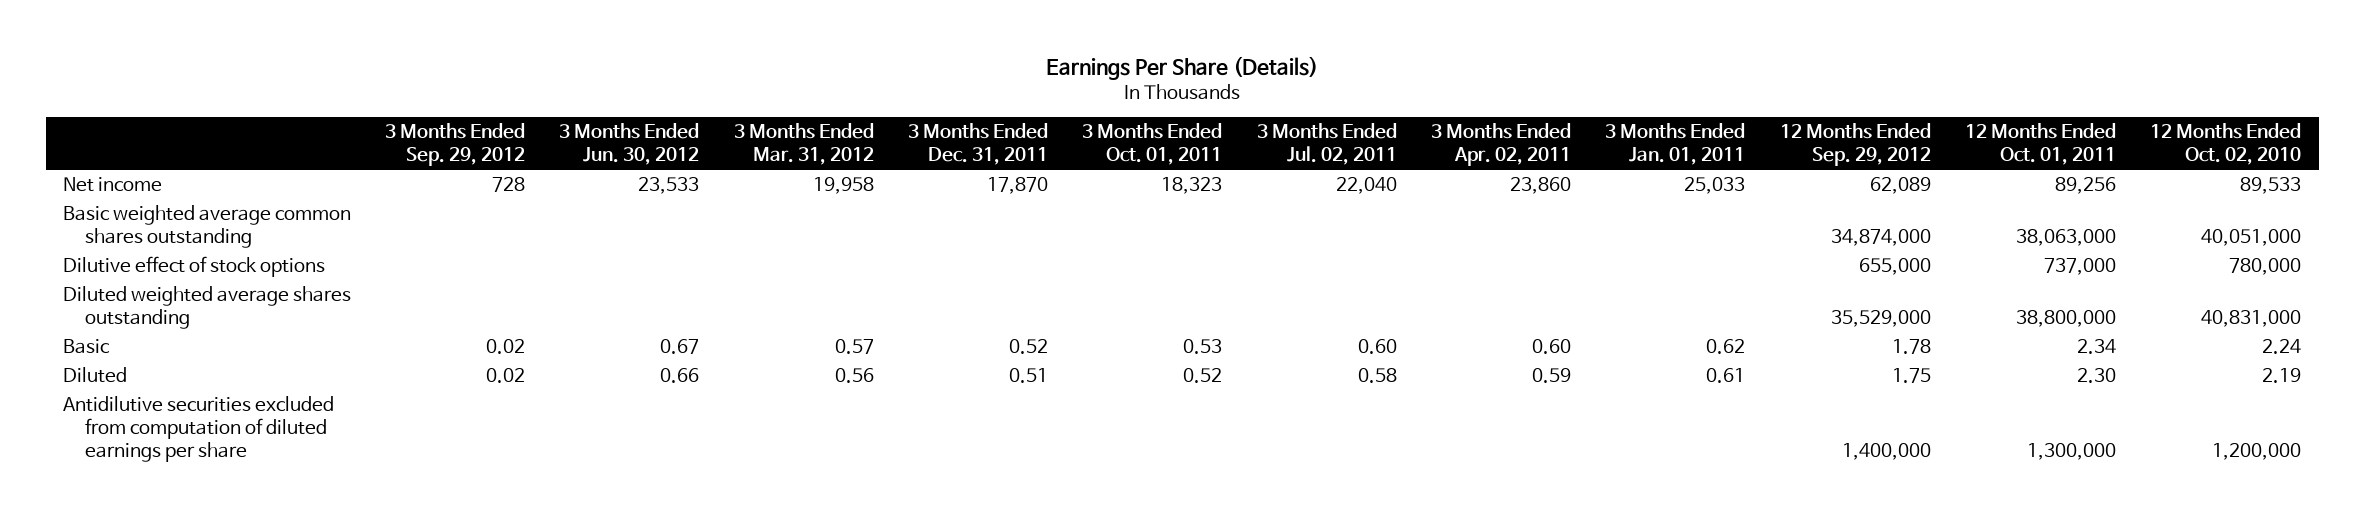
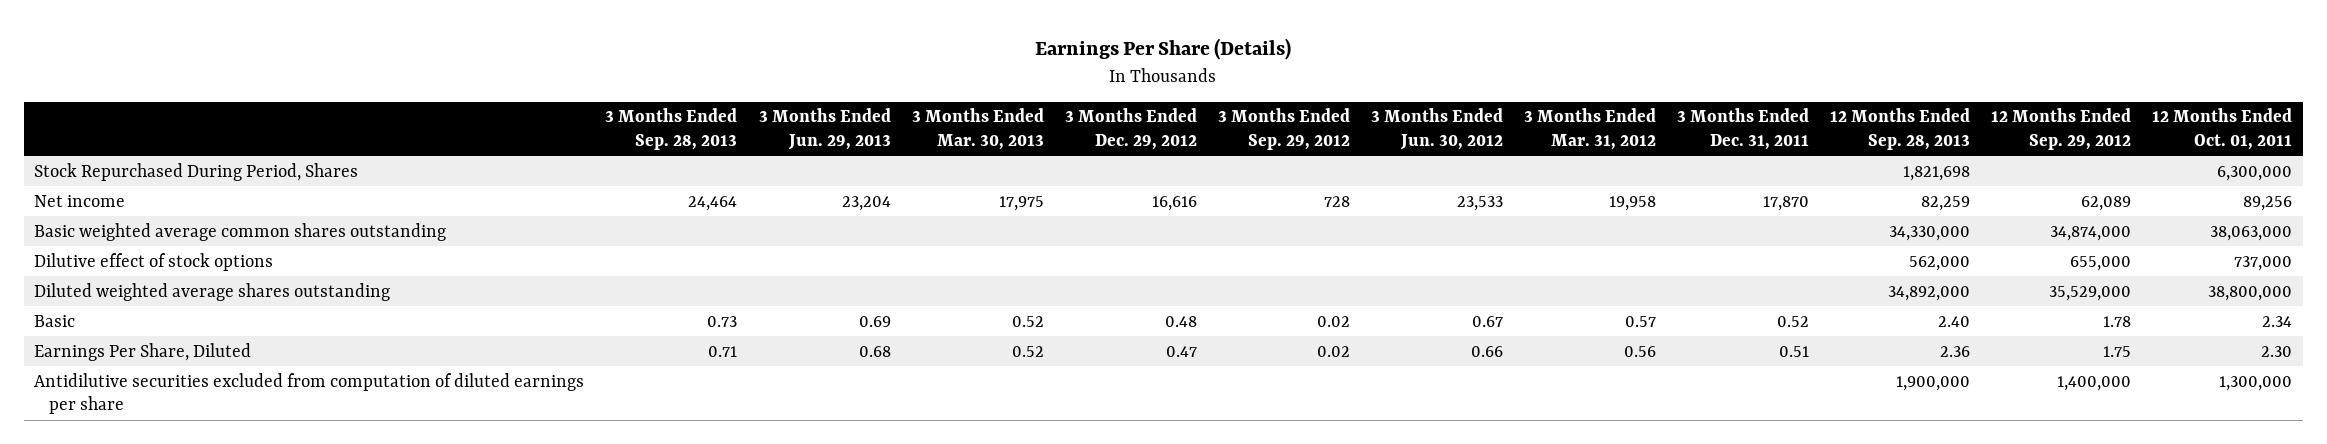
- | 3 Months Ended Sep. 29, 2012 | 3 Months Ended Jun. 30, 2012 | 3 Months Ended Mar. 31, 2012 | 3 Months Ended Dec. 31, 2011 | 3 Months Ended Oct. 01, 2011 | 3 Months Ended Jul. 02, 2011 | 3 Months Ended Apr. 02, 2011 | 3 Months Ended Jan. 01, 2011 | 12 Months Ended Sep. 29, 2012 | 12 Months Ended Oct. 01, 2011 | 12 Months Ended Oct. 02, 2010
+ | 3 Months Ended Sep. 28, 2013 | 3 Months Ended Jun. 29, 2013 | 3 Months Ended Mar. 30, 2013 | 3 Months Ended Dec. 29, 2012 | 3 Months Ended Sep. 29, 2012 | 3 Months Ended Jun. 30, 2012 | 3 Months Ended Mar. 31, 2012 | 3 Months Ended Dec. 31, 2011 | 12 Months Ended Sep. 28, 2013 | 12 Months Ended Sep. 29, 2012 | 12 Months Ended Oct. 01, 2011
+ Stock Repurchased During Period, Shares | | | | | | | | | 1,821,698 | | 6,300,000
- Diluted | 0.02 | 0.66 | 0.56 | 0.51 | 0.52 | 0.58 | 0.59 | 0.61 | 1.75 | 2.30 | 2.19
+ Earnings Per Share, Diluted | 0.71 | 0.68 | 0.52 | 0.47 | 0.02 | 0.66 | 0.56 | 0.51 | 2.36 | 1.75 | 2.30

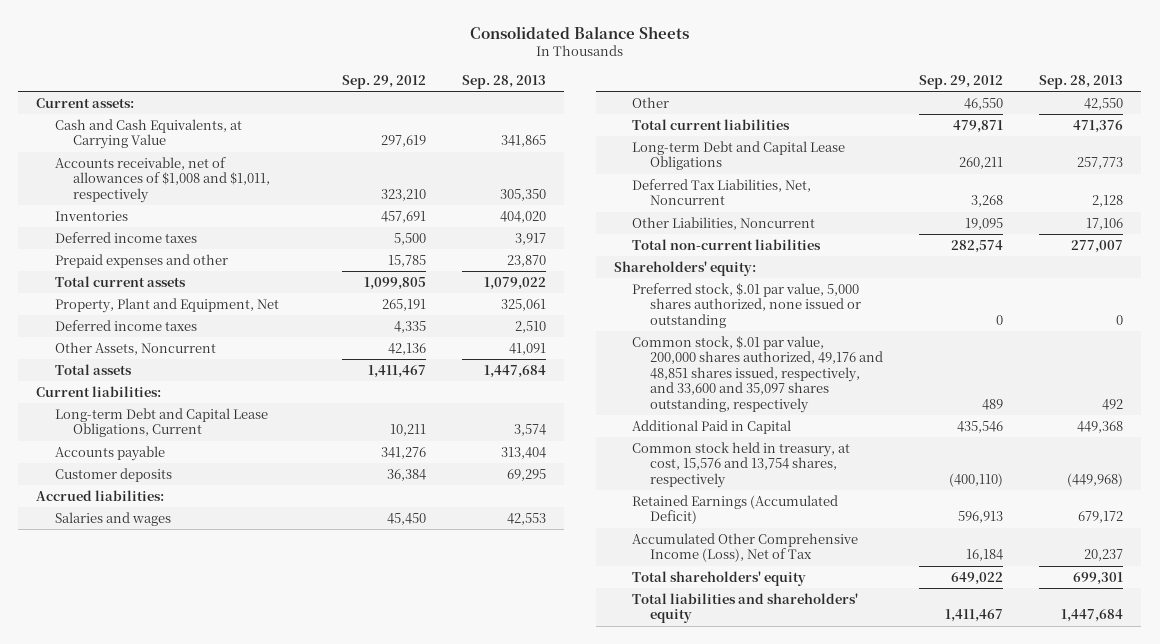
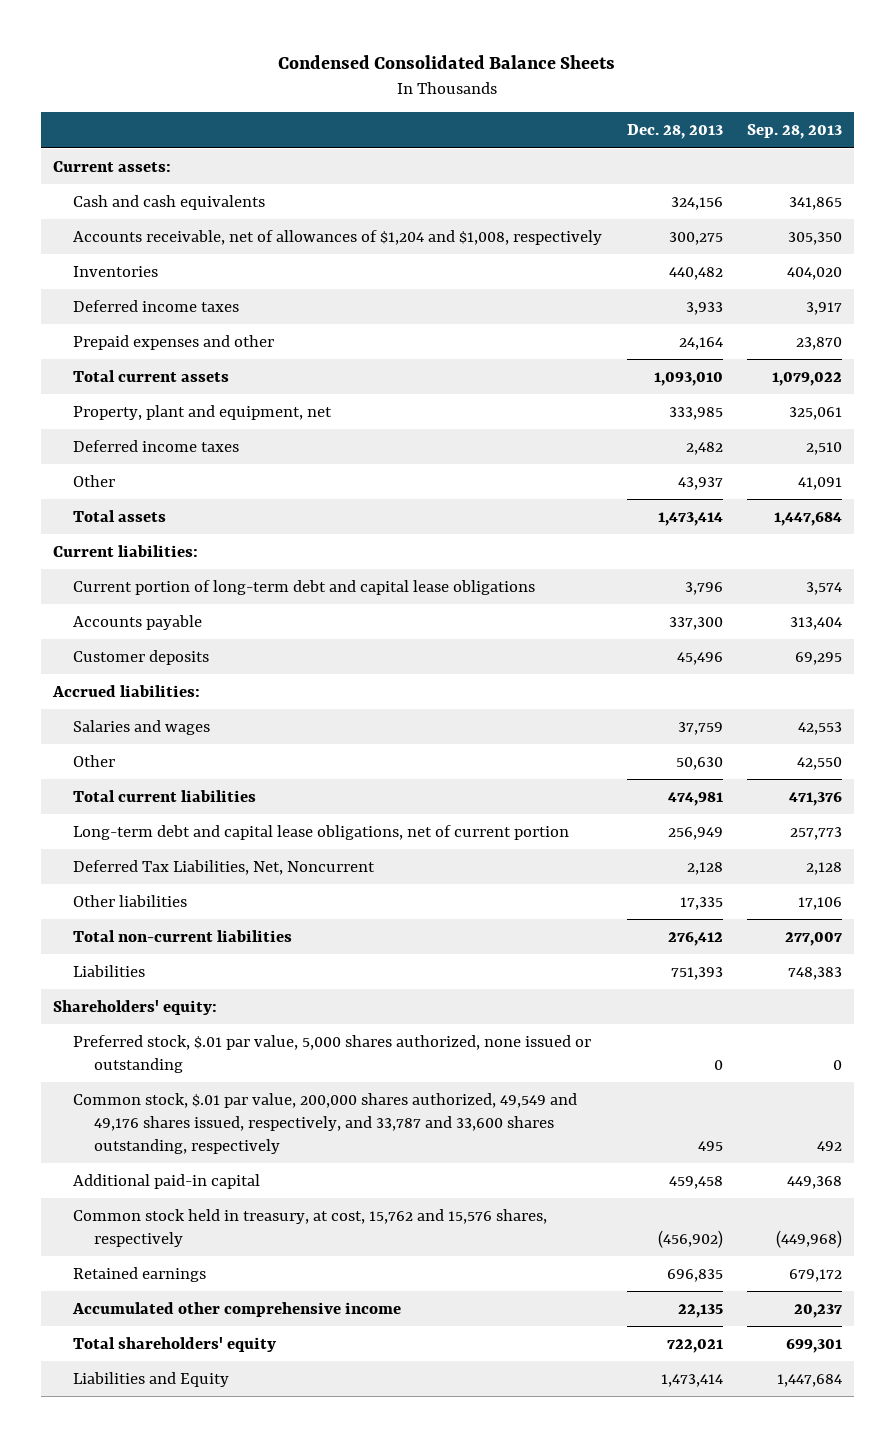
- Consolidated Balance Sheets
+ Condensed Consolidated Balance Sheets
- | Sep. 29, 2012 | Sep. 28, 2013
+ | Dec. 28, 2013 | Sep. 28, 2013
- Cash and Cash Equivalents, at Carrying Value | 297,619 | 341,865
- Accounts receivable, net of allowances of $1,008 and $1,011, respectively | 323,210 | 305,350
+ Cash and cash equivalents | 324,156 | 341,865
+ Accounts receivable, net of allowances of $1,204 and $1,008, respectively | 300,275 | 305,350
- Property, Plant and Equipment, Net | 265,191 | 325,061
+ Property, plant and equipment, net | 333,985 | 325,061
- Other Assets, Noncurrent | 42,136 | 41,091
+ Other | 43,937 | 41,091
- Long-term Debt and Capital Lease Obligations, Current | 10,211 | 3,574
+ Current portion of long-term debt and capital lease obligations | 3,796 | 3,574
- Long-term Debt and Capital Lease Obligations | 260,211 | 257,773
+ Long-term debt and capital lease obligations, net of current portion | 256,949 | 257,773
- Other Liabilities, Noncurrent | 19,095 | 17,106
+ Other liabilities | 17,335 | 17,106
+ Liabilities | 751,393 | 748,383
- Common stock, $.01 par value, 200,000 shares authorized, 49,176 and 48,851 shares issued, respectively, and 33,600 and 35,097 shares outstanding, respectively | 489 | 492
- Additional Paid in Capital | 435,546 | 449,368
- Common stock held in treasury, at cost, 15,576 and 13,754 shares, respectively | (400,110) | (449,968)
- Retained Earnings (Accumulated Deficit) | 596,913 | 679,172
- Accumulated Other Comprehensive Income (Loss), Net of Tax | 16,184 | 20,237
+ Common stock, $.01 par value, 200,000 shares authorized, 49,549 and 49,176 shares issued, respectively, and 33,787 and 33,600 shares outstanding, respectively | 495 | 492
+ Additional paid-in capital | 459,458 | 449,368
+ Common stock held in treasury, at cost, 15,762 and 15,576 shares, respectively | (456,902) | (449,968)
+ Retained earnings | 696,835 | 679,172
+ Accumulated other comprehensive income | 22,135 | 20,237
- Total liabilities and shareholders' equity | 1,411,467 | 1,447,684
+ Liabilities and Equity | 1,473,414 | 1,447,684

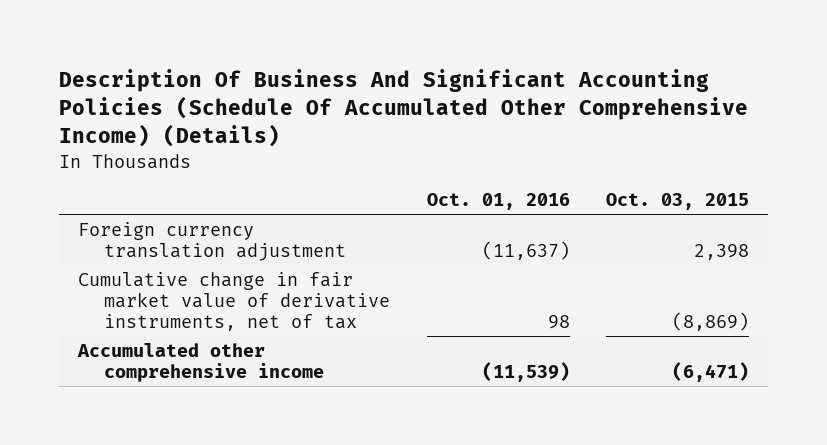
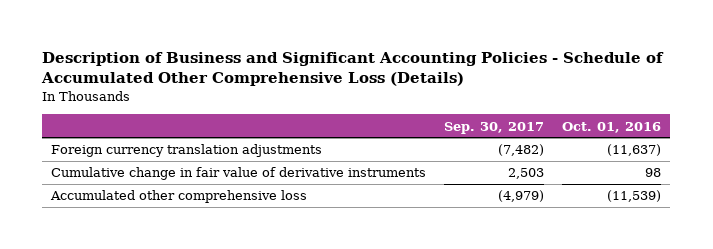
- Description Of Business And Significant Accounting Policies (Schedule Of Accumulated Other Comprehensive Income) (Details)
+ Description of Business and Significant Accounting Policies - Schedule of Accumulated Other Comprehensive Loss (Details)
- | Oct. 01, 2016 | Oct. 03, 2015
+ | Sep. 30, 2017 | Oct. 01, 2016
- Foreign currency translation adjustment | (11,637) | 2,398
- Cumulative change in fair market value of derivative instruments, net of tax | 98 | (8,869)
- Accumulated other comprehensive income | (11,539) | (6,471)
+ Foreign currency translation adjustments | (7,482) | (11,637)
+ Cumulative change in fair value of derivative instruments | 2,503 | 98
+ Accumulated other comprehensive loss | (4,979) | (11,539)

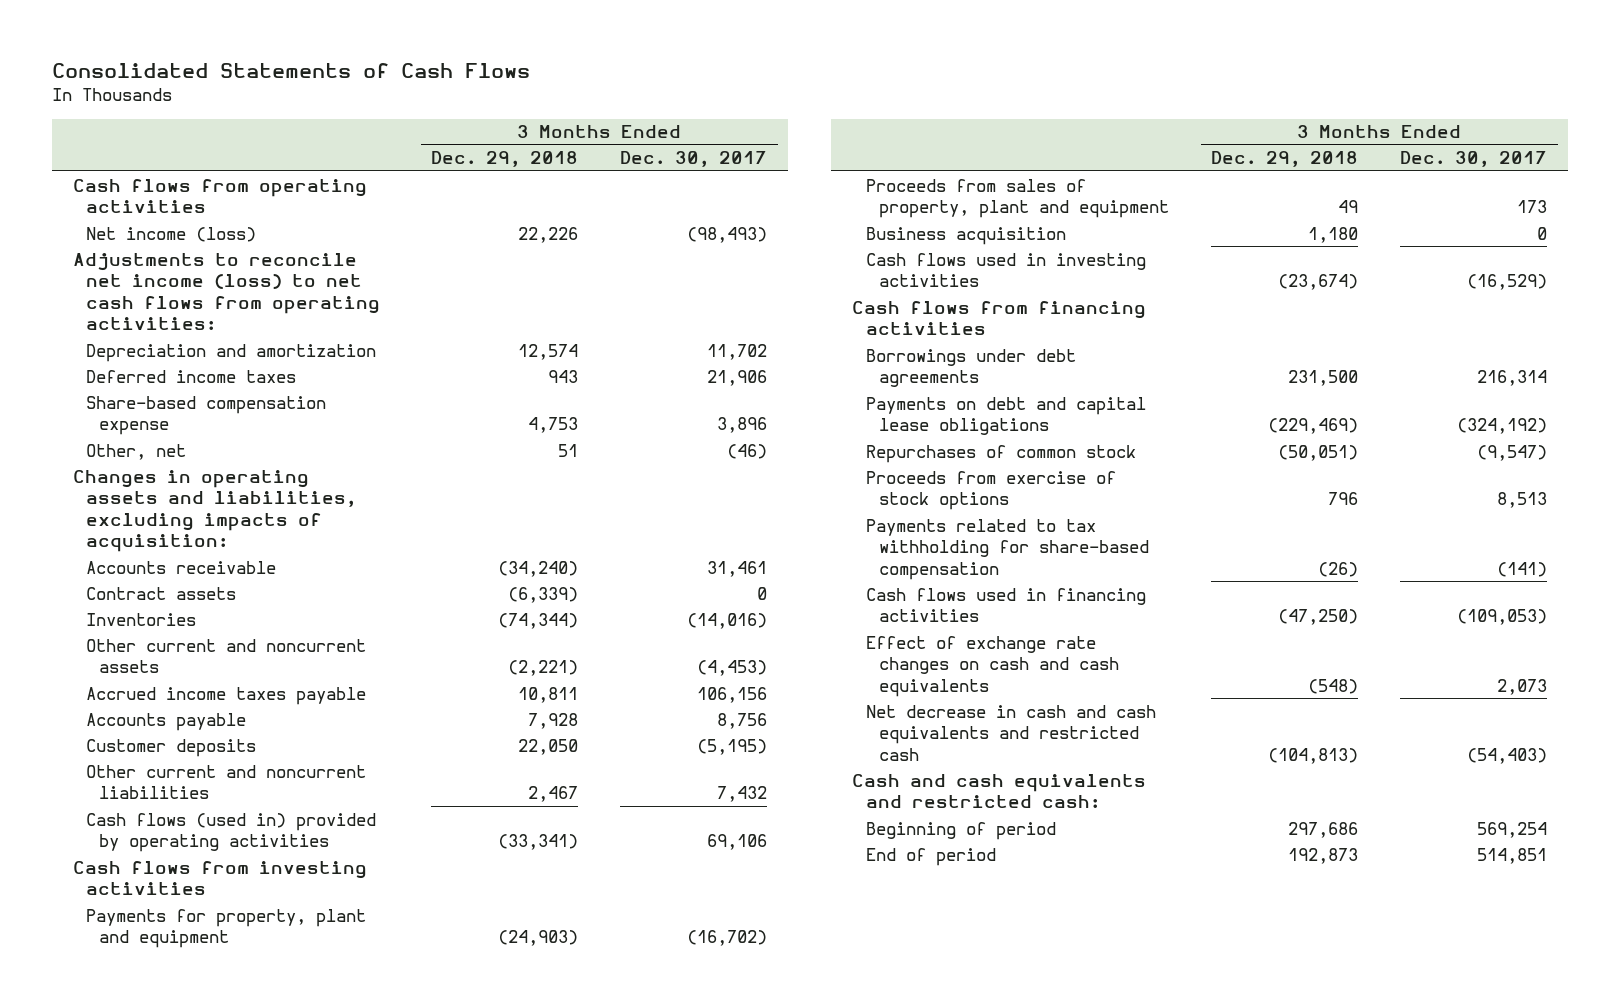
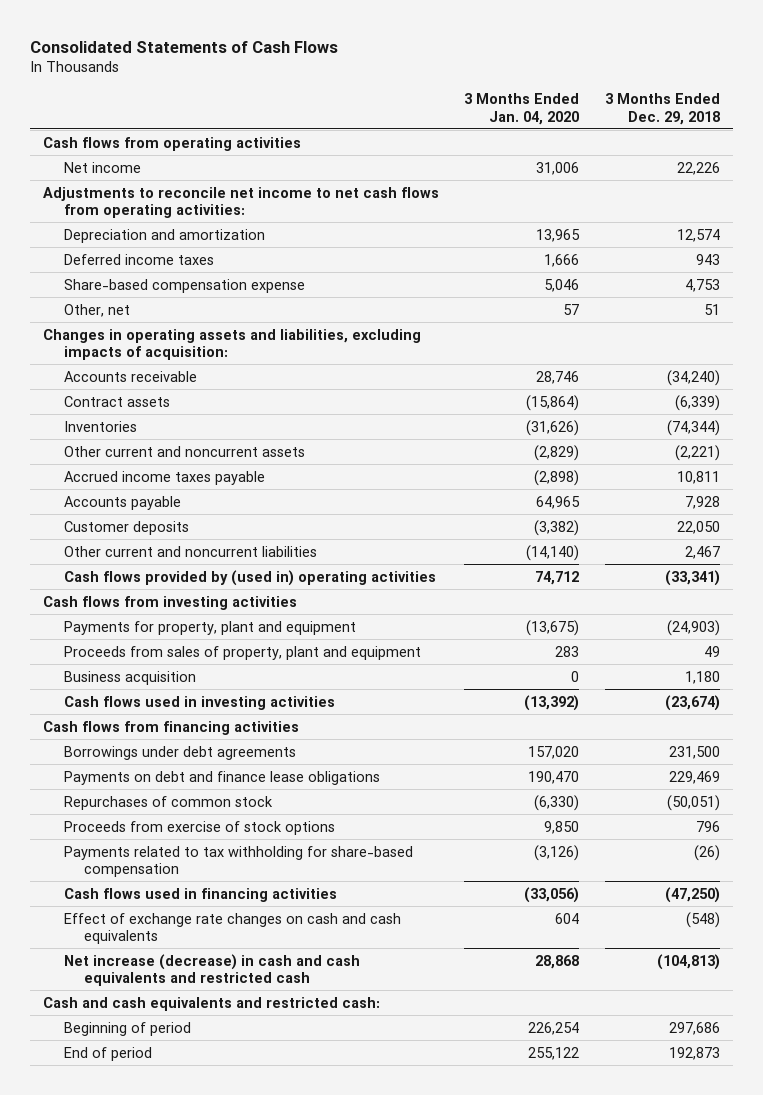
- | 3 Months Ended Dec. 29, 2018 | 3 Months Ended Dec. 30, 2017
+ | 3 Months Ended Jan. 04, 2020 | 3 Months Ended Dec. 29, 2018
- Net income (loss) | 22,226 | (98,493)
- Adjustments to reconcile net income (loss) to net cash flows from operating activities:
+ Net income | 31,006 | 22,226
+ Adjustments to reconcile net income to net cash flows from operating activities:
- Cash flows (used in) provided by operating activities | (33,341) | 69,106
+ Cash flows provided by (used in) operating activities | 74,712 | (33,341)
- Payments on debt and capital lease obligations | (229,469) | (324,192)
+ Payments on debt and finance lease obligations | 190,470 | 229,469
- Net decrease in cash and cash equivalents and restricted cash | (104,813) | (54,403)
+ Net increase (decrease) in cash and cash equivalents and restricted cash | 28,868 | (104,813)

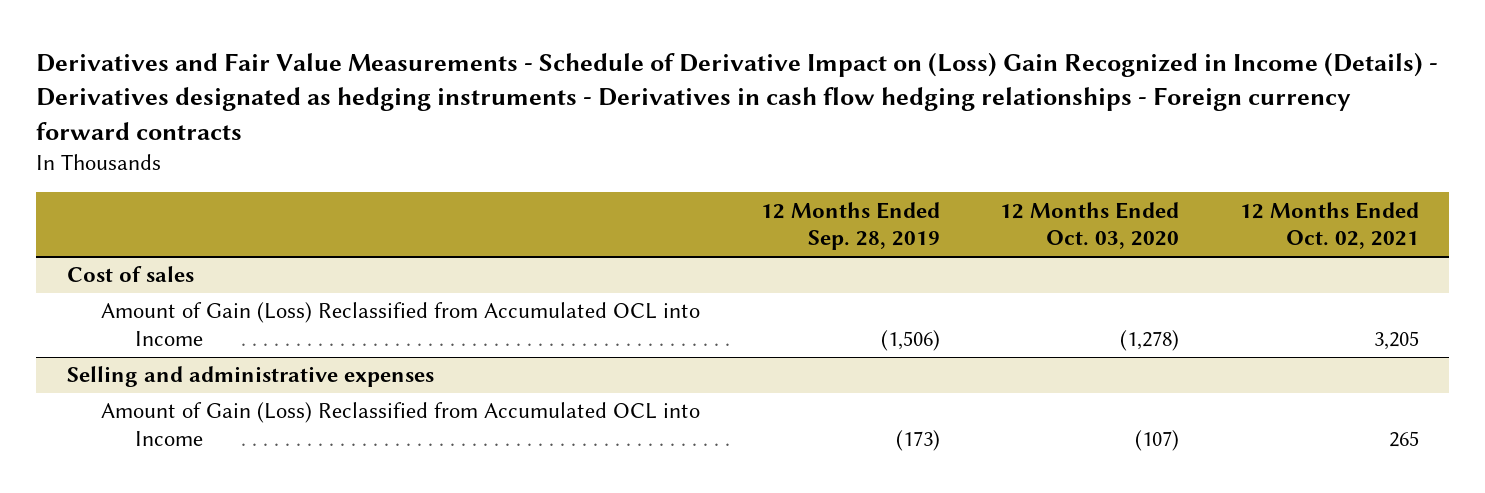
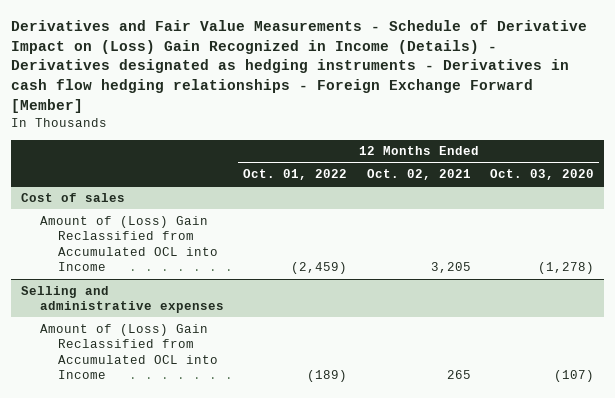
- Derivatives and Fair Value Measurements - Schedule of Derivative Impact on (Loss) Gain Recognized in Income (Details) - Derivatives designated as hedging instruments - Derivatives in cash flow hedging relationships - Foreign currency forward contracts
+ Derivatives and Fair Value Measurements - Schedule of Derivative Impact on (Loss) Gain Recognized in Income (Details) - Derivatives designated as hedging instruments - Derivatives in cash flow hedging relationships - Foreign Exchange Forward [Member]
- | 12 Months Ended Sep. 28, 2019 | 12 Months Ended Oct. 03, 2020 | 12 Months Ended Oct. 02, 2021
+ | 12 Months Ended Oct. 01, 2022 | 12 Months Ended Oct. 02, 2021 | 12 Months Ended Oct. 03, 2020
@ Cost of sales
- Amount of Gain (Loss) Reclassified from Accumulated OCL into Income | (1,506) | (1,278) | 3,205
+ Amount of (Loss) Gain Reclassified from Accumulated OCL into Income | (2,459) | 3,205 | (1,278)
@ Selling and administrative expenses
- Amount of Gain (Loss) Reclassified from Accumulated OCL into Income | (173) | (107) | 265
+ Amount of (Loss) Gain Reclassified from Accumulated OCL into Income | (189) | 265 | (107)

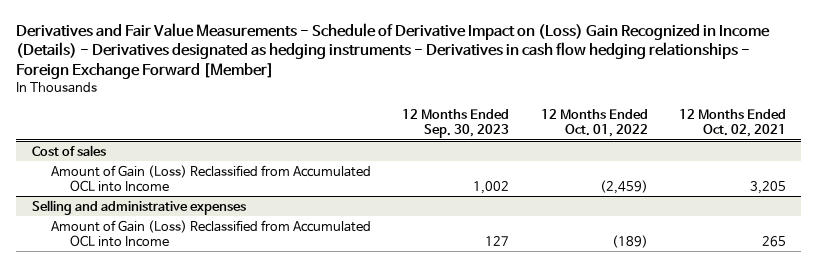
- | 12 Months Ended Oct. 01, 2022 | 12 Months Ended Oct. 02, 2021 | 12 Months Ended Oct. 03, 2020
+ | 12 Months Ended Sep. 30, 2023 | 12 Months Ended Oct. 01, 2022 | 12 Months Ended Oct. 02, 2021
@ Cost of sales
- Amount of (Loss) Gain Reclassified from Accumulated OCL into Income | (2,459) | 3,205 | (1,278)
+ Amount of Gain (Loss) Reclassified from Accumulated OCL into Income | 1,002 | (2,459) | 3,205
@ Selling and administrative expenses
- Amount of (Loss) Gain Reclassified from Accumulated OCL into Income | (189) | 265 | (107)
+ Amount of Gain (Loss) Reclassified from Accumulated OCL into Income | 127 | (189) | 265

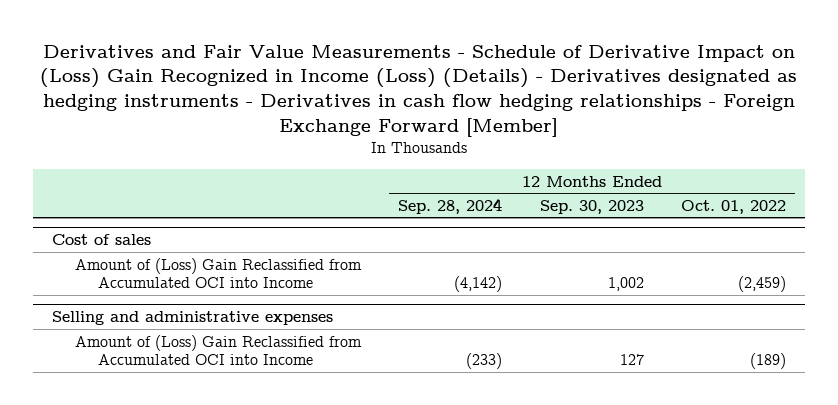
- Derivatives and Fair Value Measurements - Schedule of Derivative Impact on (Loss) Gain Recognized in Income (Details) - Derivatives designated as hedging instruments - Derivatives in cash flow hedging relationships - Foreign Exchange Forward [Member]
+ Derivatives and Fair Value Measurements - Schedule of Derivative Impact on (Loss) Gain Recognized in Income (Loss) (Details) - Derivatives designated as hedging instruments - Derivatives in cash flow hedging relationships - Foreign Exchange Forward [Member]
- | 12 Months Ended Sep. 30, 2023 | 12 Months Ended Oct. 01, 2022 | 12 Months Ended Oct. 02, 2021
+ | 12 Months Ended Sep. 28, 2024 | 12 Months Ended Sep. 30, 2023 | 12 Months Ended Oct. 01, 2022
@ Cost of sales
- Amount of Gain (Loss) Reclassified from Accumulated OCL into Income | 1,002 | (2,459) | 3,205
+ Amount of (Loss) Gain Reclassified from Accumulated OCI into Income | (4,142) | 1,002 | (2,459)
@ Selling and administrative expenses
- Amount of Gain (Loss) Reclassified from Accumulated OCL into Income | 127 | (189) | 265
+ Amount of (Loss) Gain Reclassified from Accumulated OCI into Income | (233) | 127 | (189)

